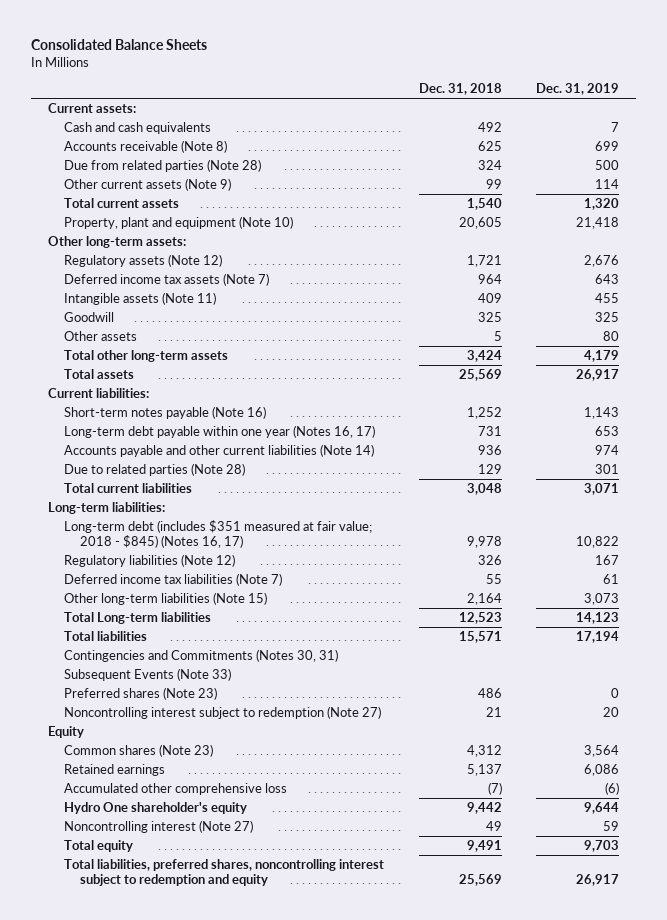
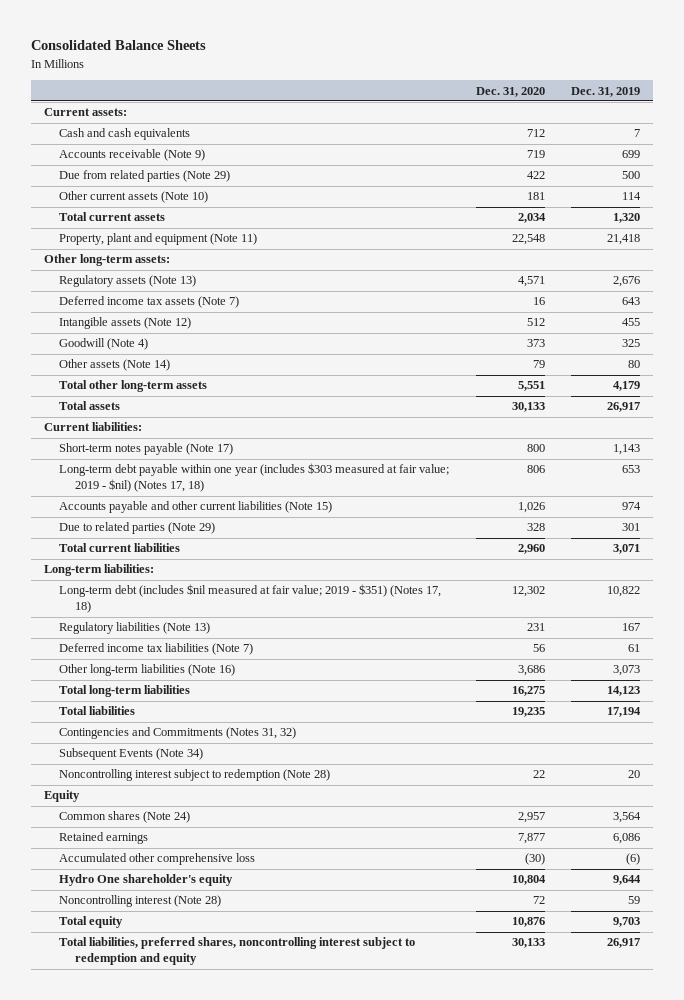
- | Dec. 31, 2018 | Dec. 31, 2019
+ | Dec. 31, 2020 | Dec. 31, 2019
- Accounts receivable (Note 8) | 625 | 699
- Due from related parties (Note 28) | 324 | 500
- Other current assets (Note 9) | 99 | 114
+ Accounts receivable (Note 9) | 719 | 699
+ Due from related parties (Note 29) | 422 | 500
+ Other current assets (Note 10) | 181 | 114
- Property, plant and equipment (Note 10) | 20,605 | 21,418
+ Property, plant and equipment (Note 11) | 22,548 | 21,418
- Regulatory assets (Note 12) | 1,721 | 2,676
+ Regulatory assets (Note 13) | 4,571 | 2,676
- Intangible assets (Note 11) | 409 | 455
- Goodwill | 325 | 325
- Other assets | 5 | 80
+ Intangible assets (Note 12) | 512 | 455
+ Goodwill (Note 4) | 373 | 325
+ Other assets (Note 14) | 79 | 80
- Short-term notes payable (Note 16) | 1,252 | 1,143
- Long-term debt payable within one year (Notes 16, 17) | 731 | 653
- Accounts payable and other current liabilities (Note 14) | 936 | 974
- Due to related parties (Note 28) | 129 | 301
+ Short-term notes payable (Note 17) | 800 | 1,143
+ Long-term debt payable within one year (includes $303 measured at fair value; 2019 - $nil) (Notes 17, 18) | 806 | 653
+ Accounts payable and other current liabilities (Note 15) | 1,026 | 974
+ Due to related parties (Note 29) | 328 | 301
- Long-term debt (includes $351 measured at fair value; 2018 - $845) (Notes 16, 17) | 9,978 | 10,822
- Regulatory liabilities (Note 12) | 326 | 167
+ Long-term debt (includes $nil measured at fair value; 2019 - $351) (Notes 17, 18) | 12,302 | 10,822
+ Regulatory liabilities (Note 13) | 231 | 167
- Other long-term liabilities (Note 15) | 2,164 | 3,073
- Total Long-term liabilities | 12,523 | 14,123
+ Other long-term liabilities (Note 16) | 3,686 | 3,073
+ Total long-term liabilities | 16,275 | 14,123
- Contingencies and Commitments (Notes 30, 31)
- Subsequent Events (Note 33)
- Preferred shares (Note 23) | 486 | 0
- Noncontrolling interest subject to redemption (Note 27) | 21 | 20
+ Contingencies and Commitments (Notes 31, 32)
+ Subsequent Events (Note 34)
+ Noncontrolling interest subject to redemption (Note 28) | 22 | 20
- Common shares (Note 23) | 4,312 | 3,564
+ Common shares (Note 24) | 2,957 | 3,564
- Noncontrolling interest (Note 27) | 49 | 59
+ Noncontrolling interest (Note 28) | 72 | 59

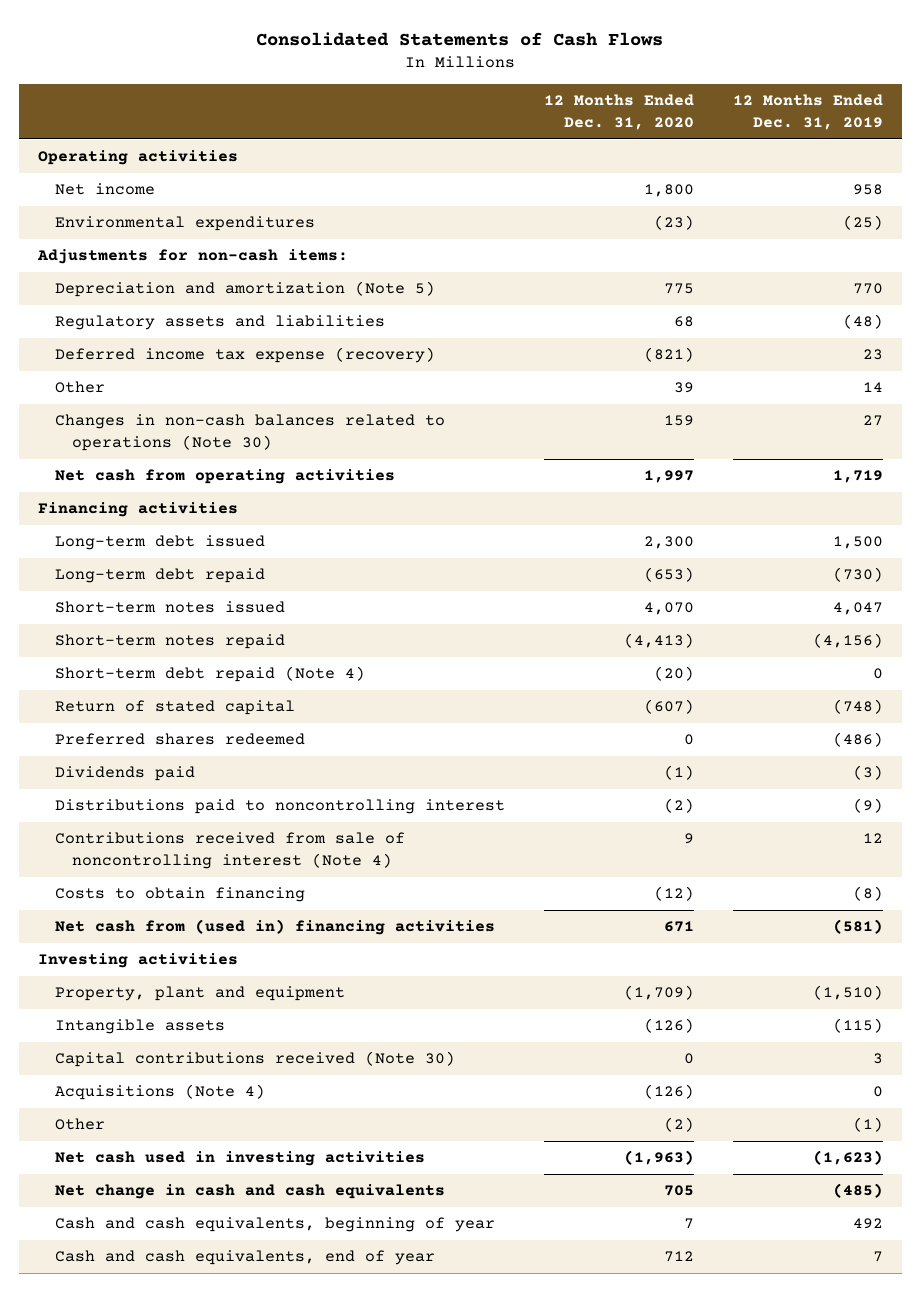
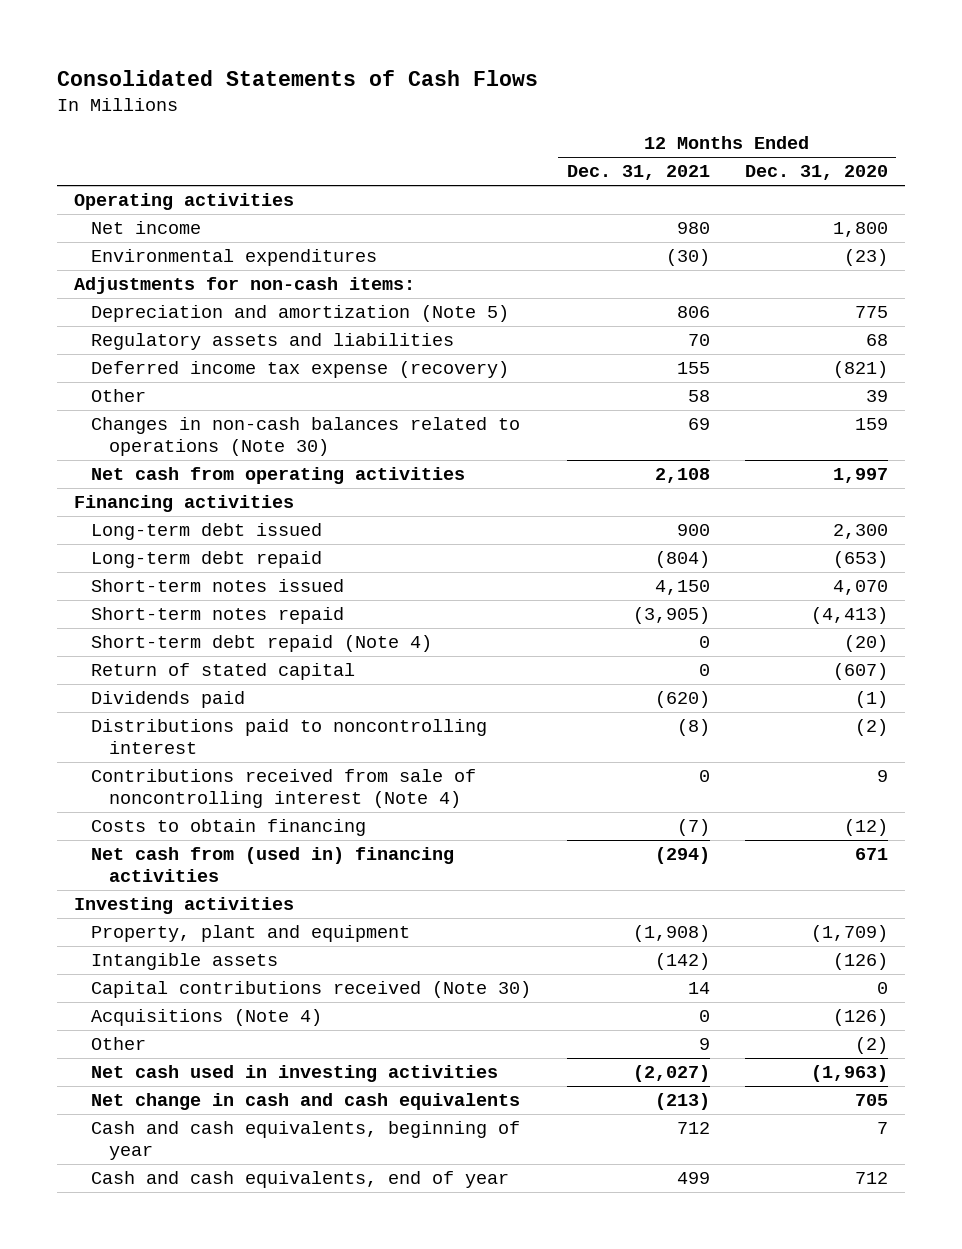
- | 12 Months Ended Dec. 31, 2020 | 12 Months Ended Dec. 31, 2019
+ | 12 Months Ended Dec. 31, 2021 | 12 Months Ended Dec. 31, 2020
- Preferred shares redeemed | 0 | (486)

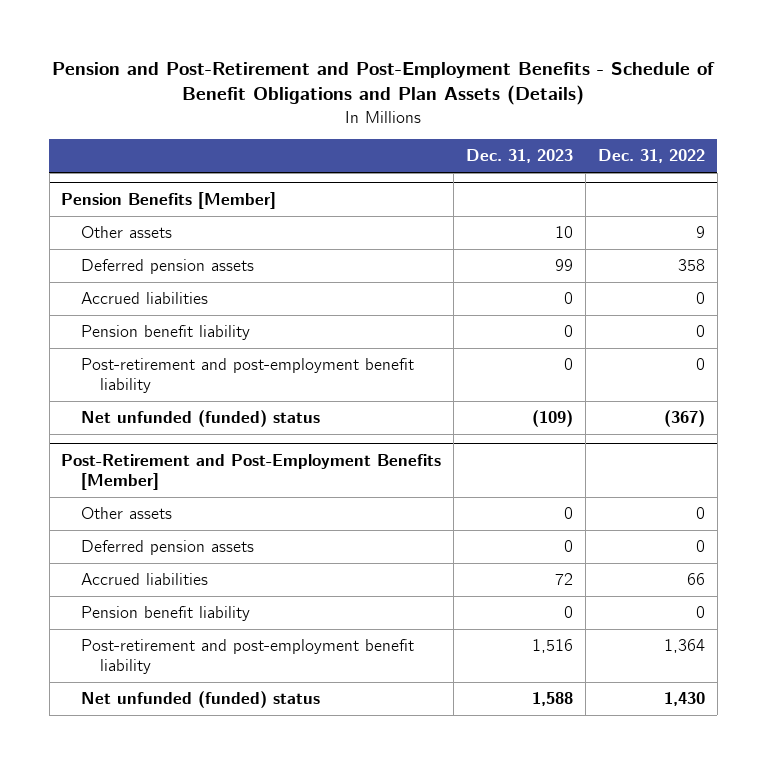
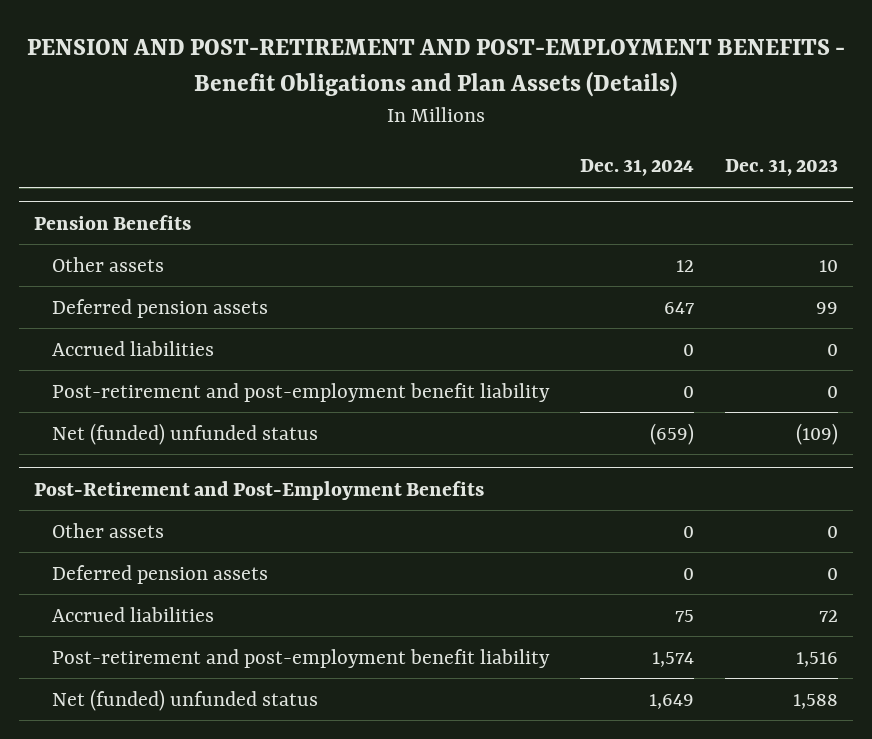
- Pension and Post-Retirement and Post-Employment Benefits - Schedule of Benefit Obligations and Plan Assets (Details)
+ PENSION AND POST-RETIREMENT AND POST-EMPLOYMENT BENEFITS - Benefit Obligations and Plan Assets (Details)
- | Dec. 31, 2023 | Dec. 31, 2022
+ | Dec. 31, 2024 | Dec. 31, 2023
- Pension Benefits [Member]
+ Pension Benefits
- Pension benefit liability | 0 | 0
- Net unfunded (funded) status | (109) | (367)
- Post-Retirement and Post-Employment Benefits [Member]
+ Net (funded) unfunded status | (659) | (109)
+ Post-Retirement and Post-Employment Benefits
- Pension benefit liability | 0 | 0
- Net unfunded (funded) status | 1,588 | 1,430
+ Net (funded) unfunded status | 1,649 | 1,588

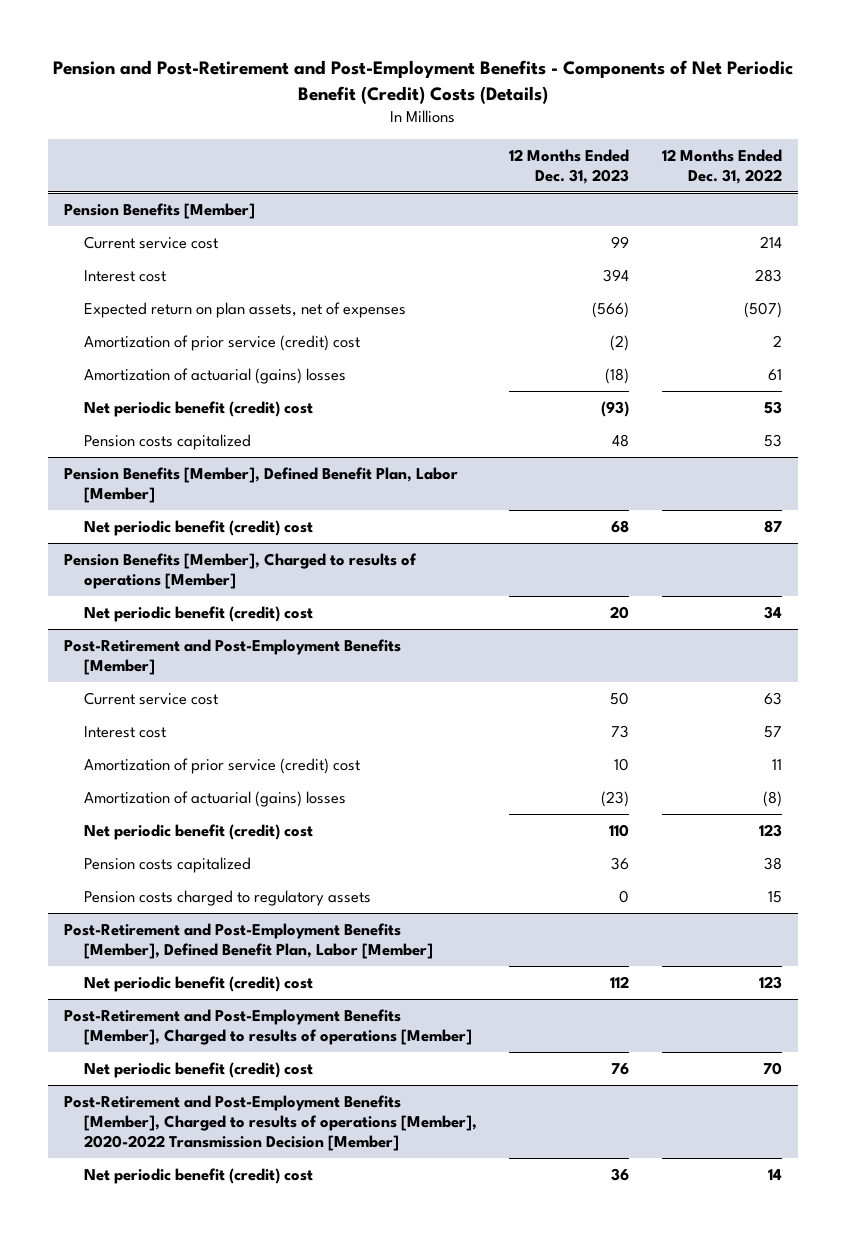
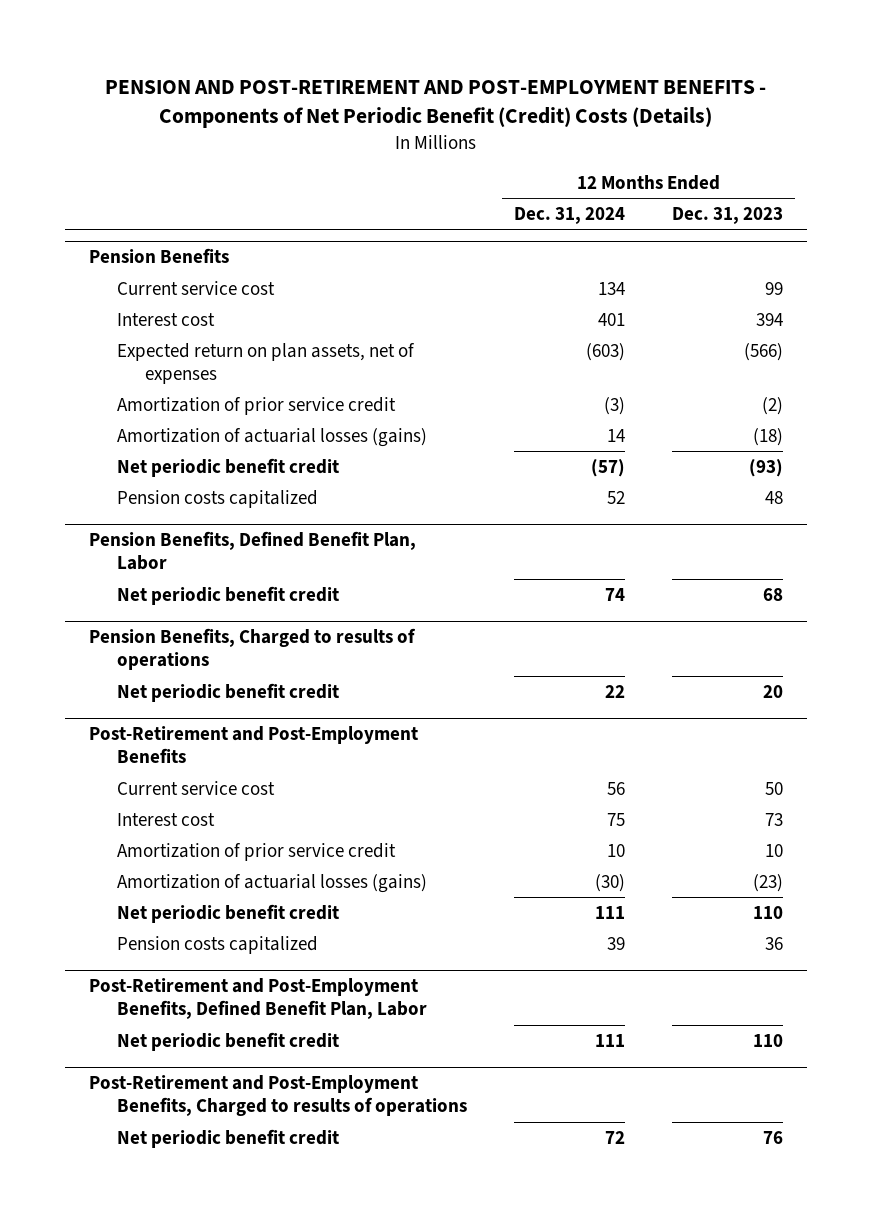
- Pension and Post-Retirement and Post-Employment Benefits - Components of Net Periodic Benefit (Credit) Costs (Details)
+ PENSION AND POST-RETIREMENT AND POST-EMPLOYMENT BENEFITS - Components of Net Periodic Benefit (Credit) Costs (Details)
- | 12 Months Ended Dec. 31, 2023 | 12 Months Ended Dec. 31, 2022
+ | 12 Months Ended Dec. 31, 2024 | 12 Months Ended Dec. 31, 2023
- Pension Benefits [Member]
+ Pension Benefits
- Amortization of prior service (credit) cost | (2) | 2
- Amortization of actuarial (gains) losses | (18) | 61
- Net periodic benefit (credit) cost | (93) | 53
+ Amortization of prior service credit | (3) | (2)
+ Amortization of actuarial losses (gains) | 14 | (18)
+ Net periodic benefit credit | (57) | (93)
- Pension Benefits [Member], Defined Benefit Plan, Labor [Member]
- Net periodic benefit (credit) cost | 68 | 87
- Pension Benefits [Member], Charged to results of operations [Member]
- Net periodic benefit (credit) cost | 20 | 34
- Post-Retirement and Post-Employment Benefits [Member]
+ Pension Benefits, Defined Benefit Plan, Labor
+ Net periodic benefit credit | 74 | 68
+ Pension Benefits, Charged to results of operations
+ Net periodic benefit credit | 22 | 20
+ Post-Retirement and Post-Employment Benefits
- Amortization of prior service (credit) cost | 10 | 11
- Amortization of actuarial (gains) losses | (23) | (8)
- Net periodic benefit (credit) cost | 110 | 123
+ Amortization of prior service credit | 10 | 10
+ Amortization of actuarial losses (gains) | (30) | (23)
+ Net periodic benefit credit | 111 | 110
- Pension costs charged to regulatory assets | 0 | 15
- Post-Retirement and Post-Employment Benefits [Member], Defined Benefit Plan, Labor [Member]
- Net periodic benefit (credit) cost | 112 | 123
- Post-Retirement and Post-Employment Benefits [Member], Charged to results of operations [Member]
- Net periodic benefit (credit) cost | 76 | 70
- Post-Retirement and Post-Employment Benefits [Member], Charged to results of operations [Member], 2020-2022 Transmission Decision [Member]
- Net periodic benefit (credit) cost | 36 | 14
+ Post-Retirement and Post-Employment Benefits, Defined Benefit Plan, Labor
+ Net periodic benefit credit | 111 | 110
+ Post-Retirement and Post-Employment Benefits, Charged to results of operations
+ Net periodic benefit credit | 72 | 76

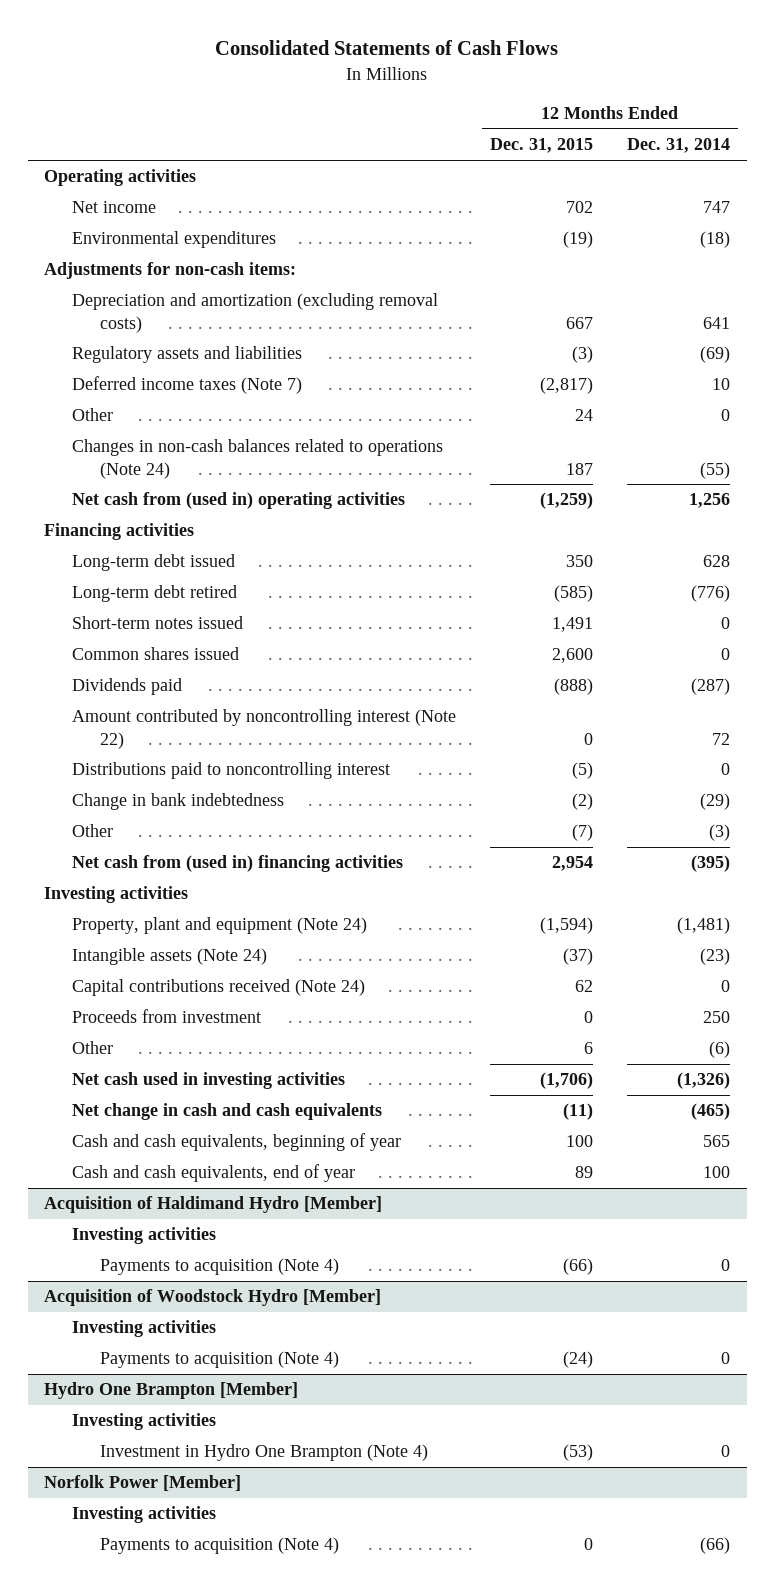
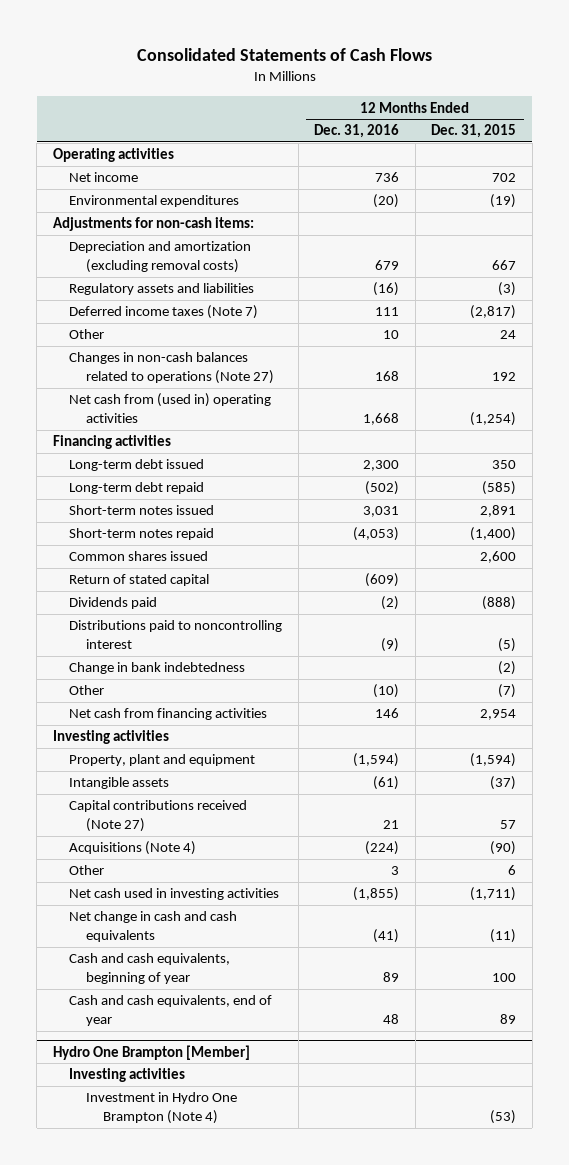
- | 12 Months Ended Dec. 31, 2015 | 12 Months Ended Dec. 31, 2014
+ | 12 Months Ended Dec. 31, 2016 | 12 Months Ended Dec. 31, 2015
- Changes in non-cash balances related to operations (Note 24) | 187 | (55)
- Net cash from (used in) operating activities | (1,259) | 1,256
+ Changes in non-cash balances related to operations (Note 27) | 168 | 192
+ Net cash from (used in) operating activities | 1,668 | (1,254)
- Long-term debt retired | (585) | (776)
- Short-term notes issued | 1,491 | 0
+ Long-term debt repaid | (502) | (585)
+ Short-term notes issued | 3,031 | 2,891
+ Short-term notes repaid | (4,053) | (1,400)
+ Return of stated capital | (609) |
- Amount contributed by noncontrolling interest (Note 22) | 0 | 72
- Net cash from (used in) financing activities | 2,954 | (395)
+ Net cash from financing activities | 146 | 2,954
- Property, plant and equipment (Note 24) | (1,594) | (1,481)
- Intangible assets (Note 24) | (37) | (23)
- Capital contributions received (Note 24) | 62 | 0
- Proceeds from investment | 0 | 250
+ Property, plant and equipment | (1,594) | (1,594)
+ Intangible assets | (61) | (37)
+ Capital contributions received (Note 27) | 21 | 57
+ Acquisitions (Note 4) | (224) | (90)
- Net cash used in investing activities | (1,706) | (1,326)
+ Net cash used in investing activities | (1,855) | (1,711)
- Acquisition of Haldimand Hydro [Member]
- Investing activities
- Payments to acquisition (Note 4) | (66) | 0
- Acquisition of Woodstock Hydro [Member]
- Investing activities
- Payments to acquisition (Note 4) | (24) | 0
- Norfolk Power [Member]
- Investing activities
- Payments to acquisition (Note 4) | 0 | (66)

